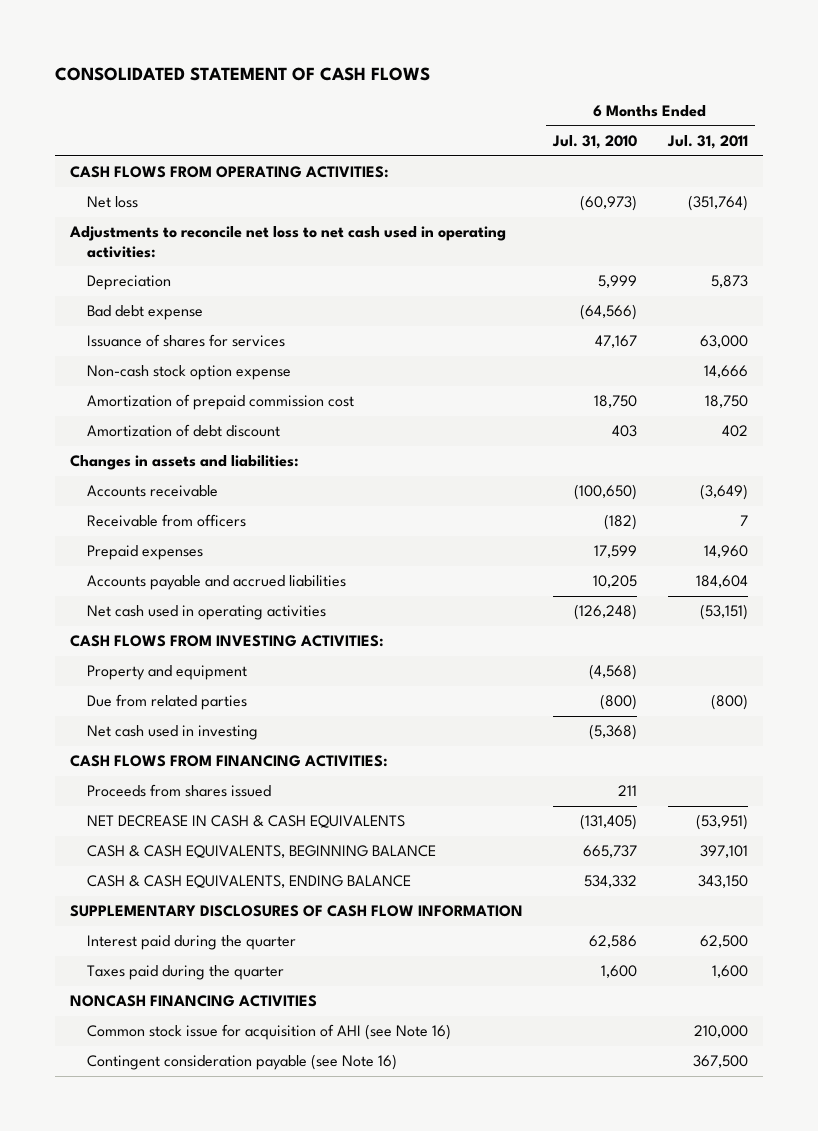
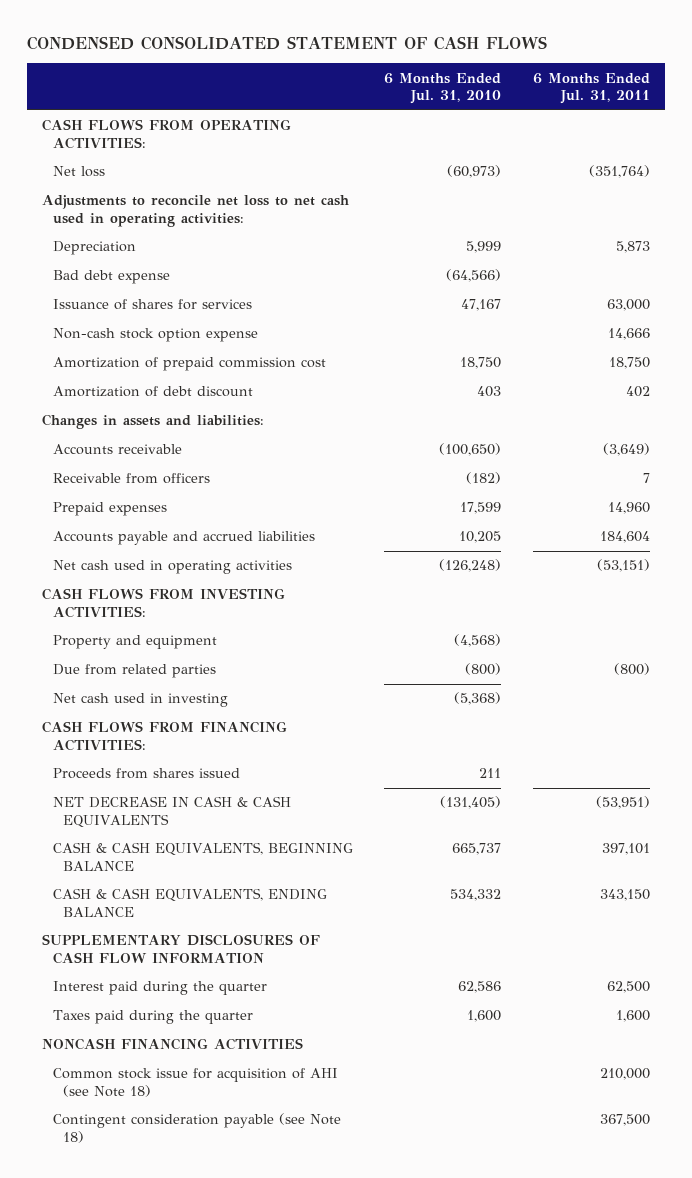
- CONSOLIDATED STATEMENT OF CASH FLOWS
+ CONDENSED CONSOLIDATED STATEMENT OF CASH FLOWS
- Common stock issue for acquisition of AHI (see Note 16) | | 210,000
- Contingent consideration payable (see Note 16) | | 367,500
+ Common stock issue for acquisition of AHI (see Note 18) | | 210,000
+ Contingent consideration payable (see Note 18) | | 367,500

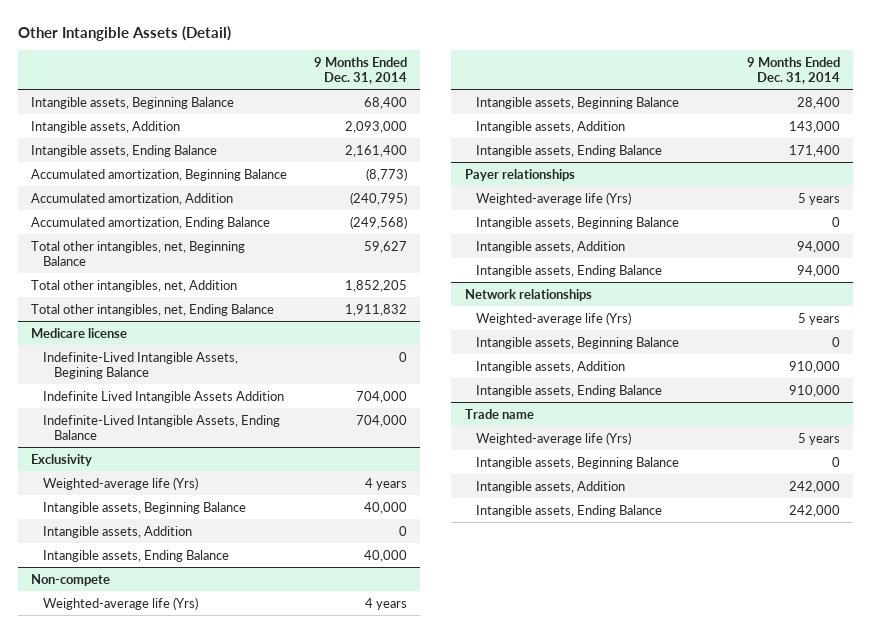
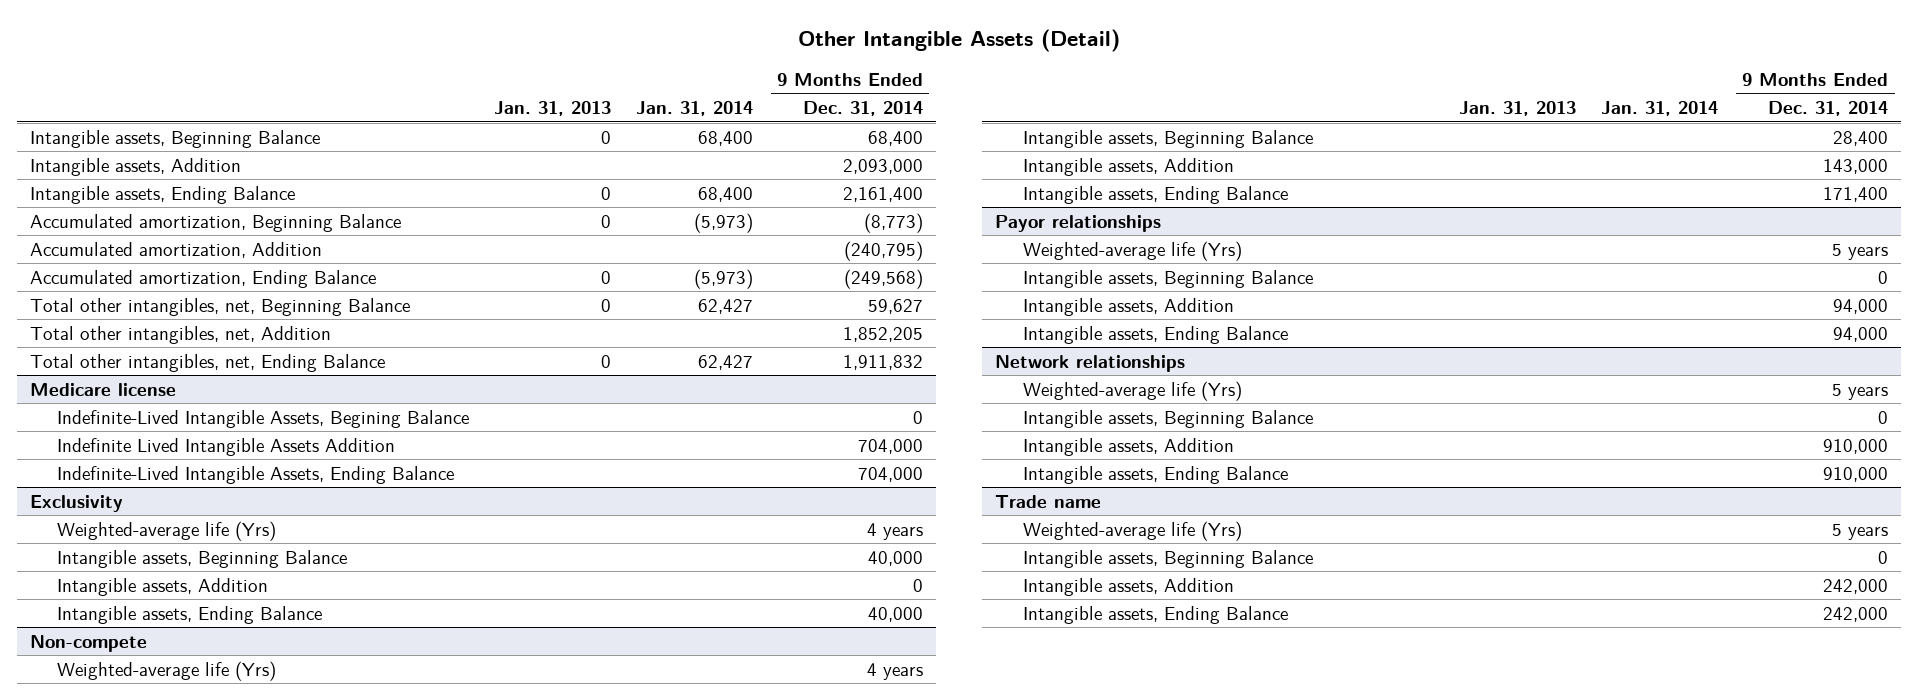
- | 9 Months Ended Dec. 31, 2014
+ | Jan. 31, 2013 | Jan. 31, 2014 | 9 Months Ended Dec. 31, 2014
- Payer relationships
+ Payor relationships

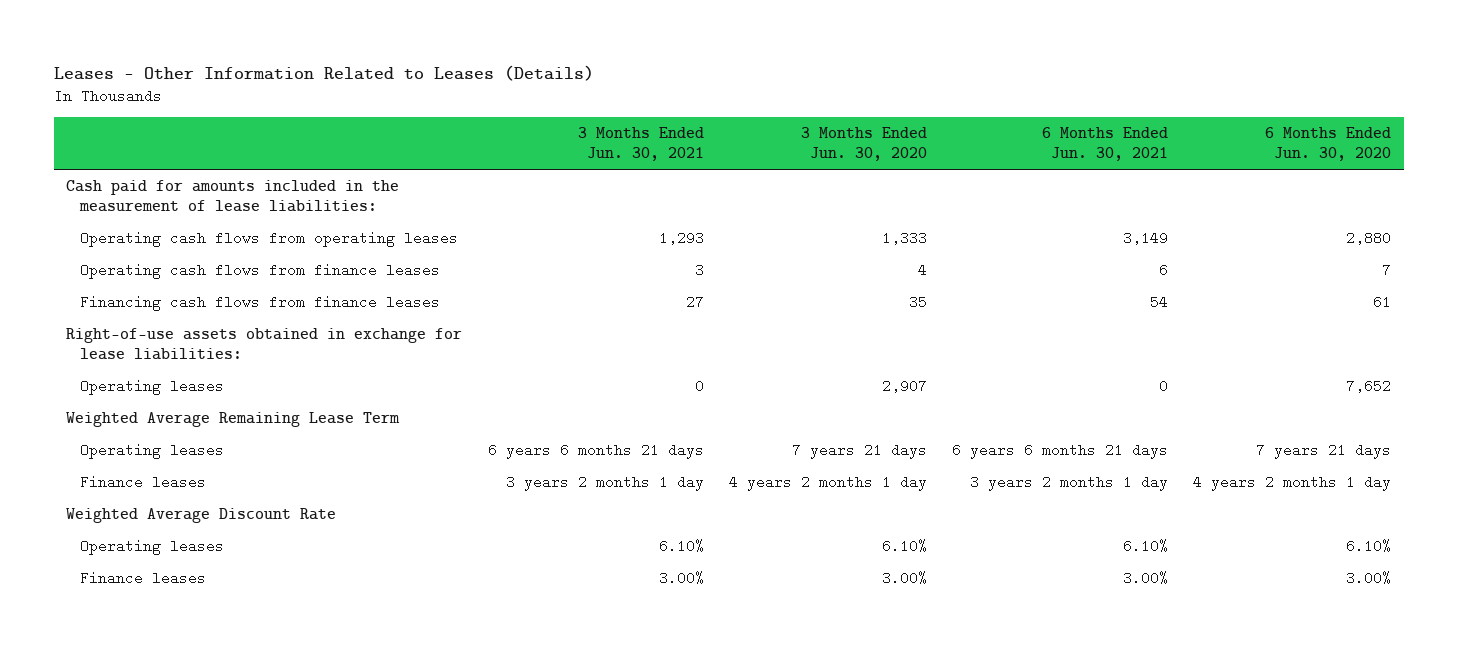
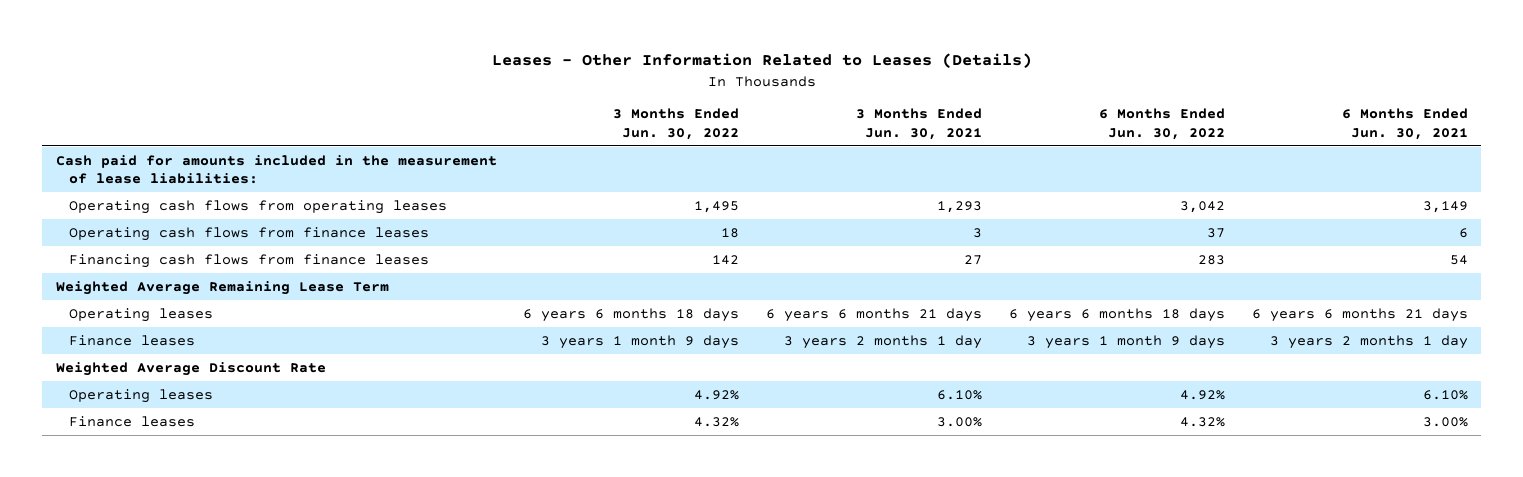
- | 3 Months Ended Jun. 30, 2021 | 3 Months Ended Jun. 30, 2020 | 6 Months Ended Jun. 30, 2021 | 6 Months Ended Jun. 30, 2020
+ | 3 Months Ended Jun. 30, 2022 | 3 Months Ended Jun. 30, 2021 | 6 Months Ended Jun. 30, 2022 | 6 Months Ended Jun. 30, 2021
- Right-of-use assets obtained in exchange for lease liabilities:
- Operating leases | 0 | 2,907 | 0 | 7,652

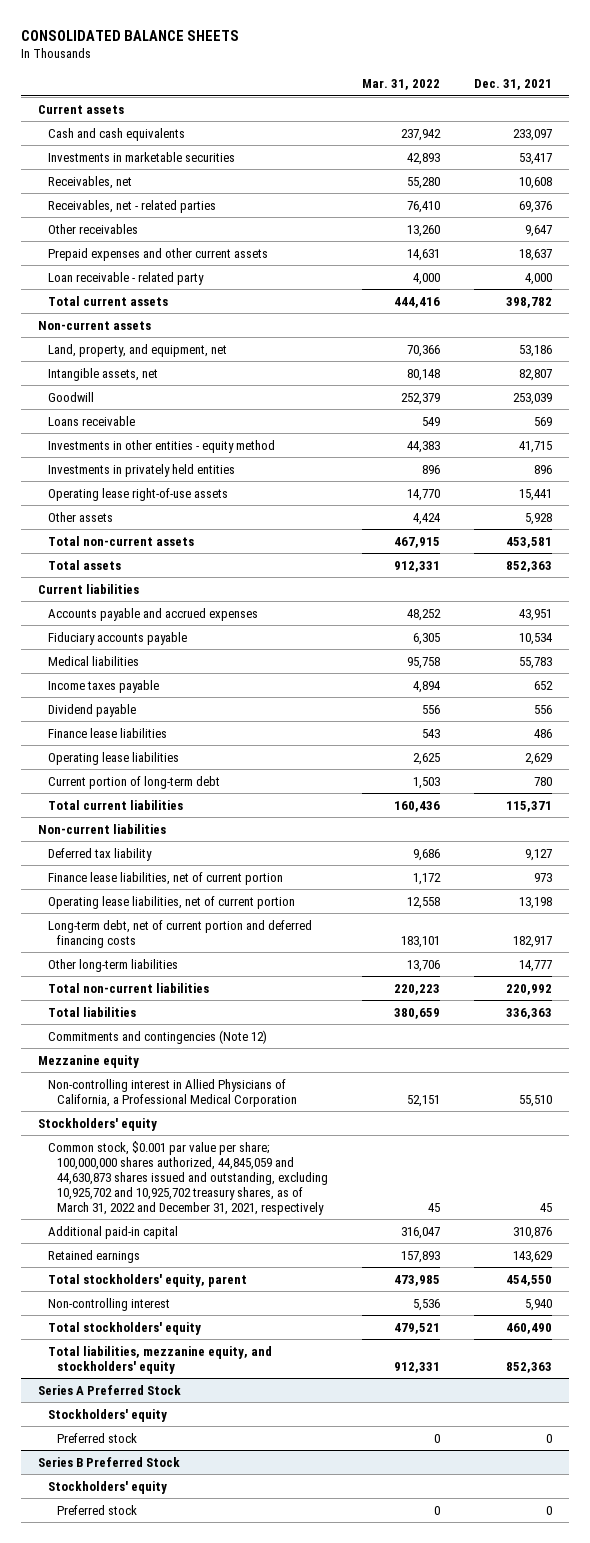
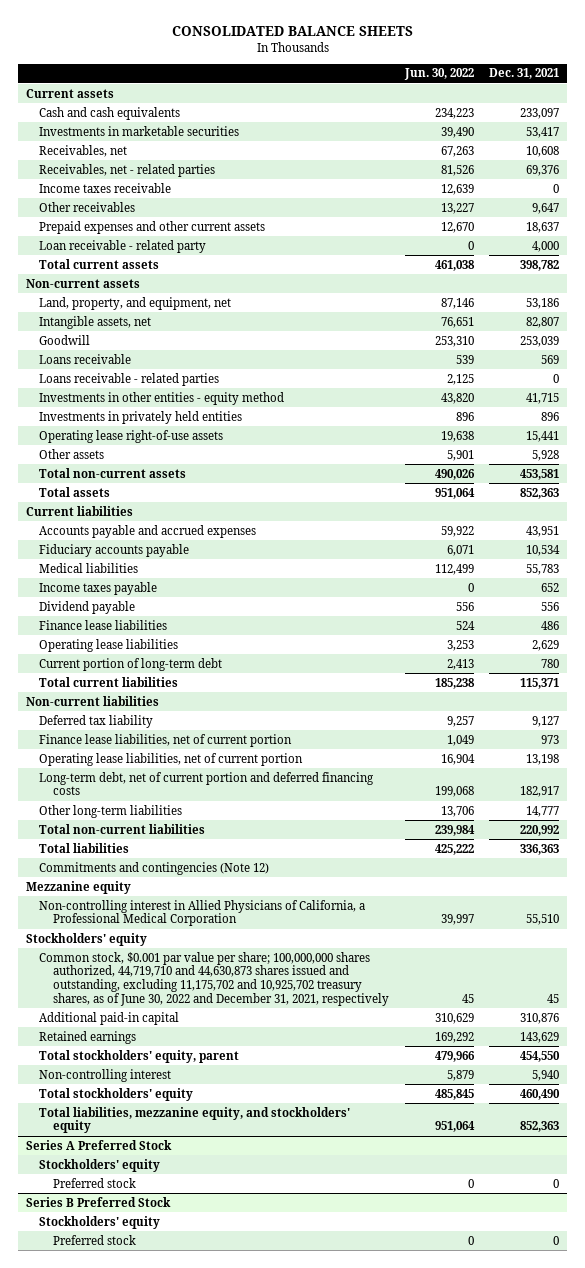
- | Mar. 31, 2022 | Dec. 31, 2021
+ | Jun. 30, 2022 | Dec. 31, 2021
+ Income taxes receivable | 12,639 | 0
+ Loans receivable - related parties | 2,125 | 0
- Common stock, $0.001 par value per share; 100,000,000 shares authorized, 44,845,059 and 44,630,873 shares issued and outstanding, excluding 10,925,702 and 10,925,702 treasury shares, as of March 31, 2022 and December 31, 2021, respectively | 45 | 45
+ Common stock, $0.001 par value per share; 100,000,000 shares authorized, 44,719,710 and 44,630,873 shares issued and outstanding, excluding 11,175,702 and 10,925,702 treasury shares, as of June 30, 2022 and December 31, 2021, respectively | 45 | 45

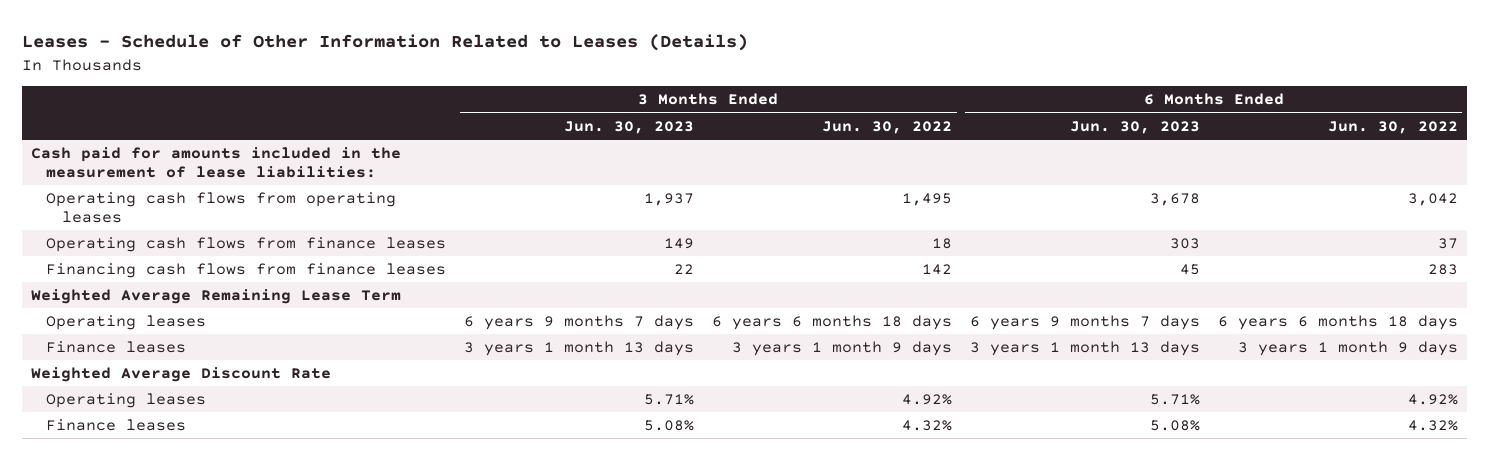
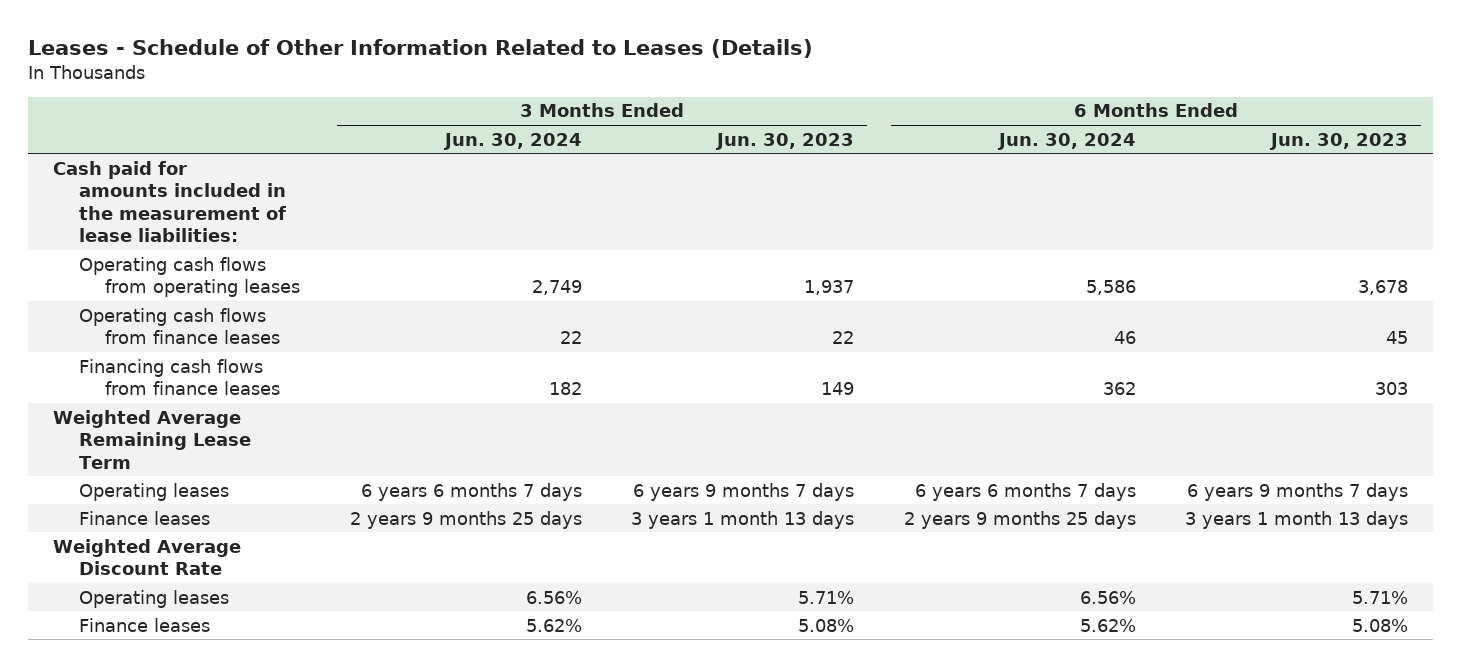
- | 3 Months Ended Jun. 30, 2023 | 3 Months Ended Jun. 30, 2022 | 6 Months Ended Jun. 30, 2023 | 6 Months Ended Jun. 30, 2022
+ | 3 Months Ended Jun. 30, 2024 | 3 Months Ended Jun. 30, 2023 | 6 Months Ended Jun. 30, 2024 | 6 Months Ended Jun. 30, 2023
- Operating cash flows from finance leases | 149 | 18 | 303 | 37
- Financing cash flows from finance leases | 22 | 142 | 45 | 283
+ Operating cash flows from finance leases | 22 | 22 | 46 | 45
+ Financing cash flows from finance leases | 182 | 149 | 362 | 303

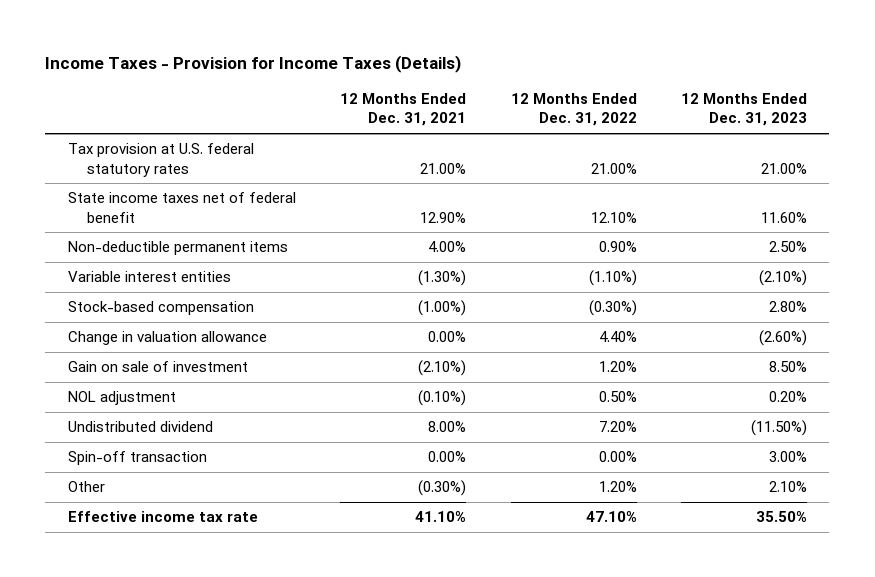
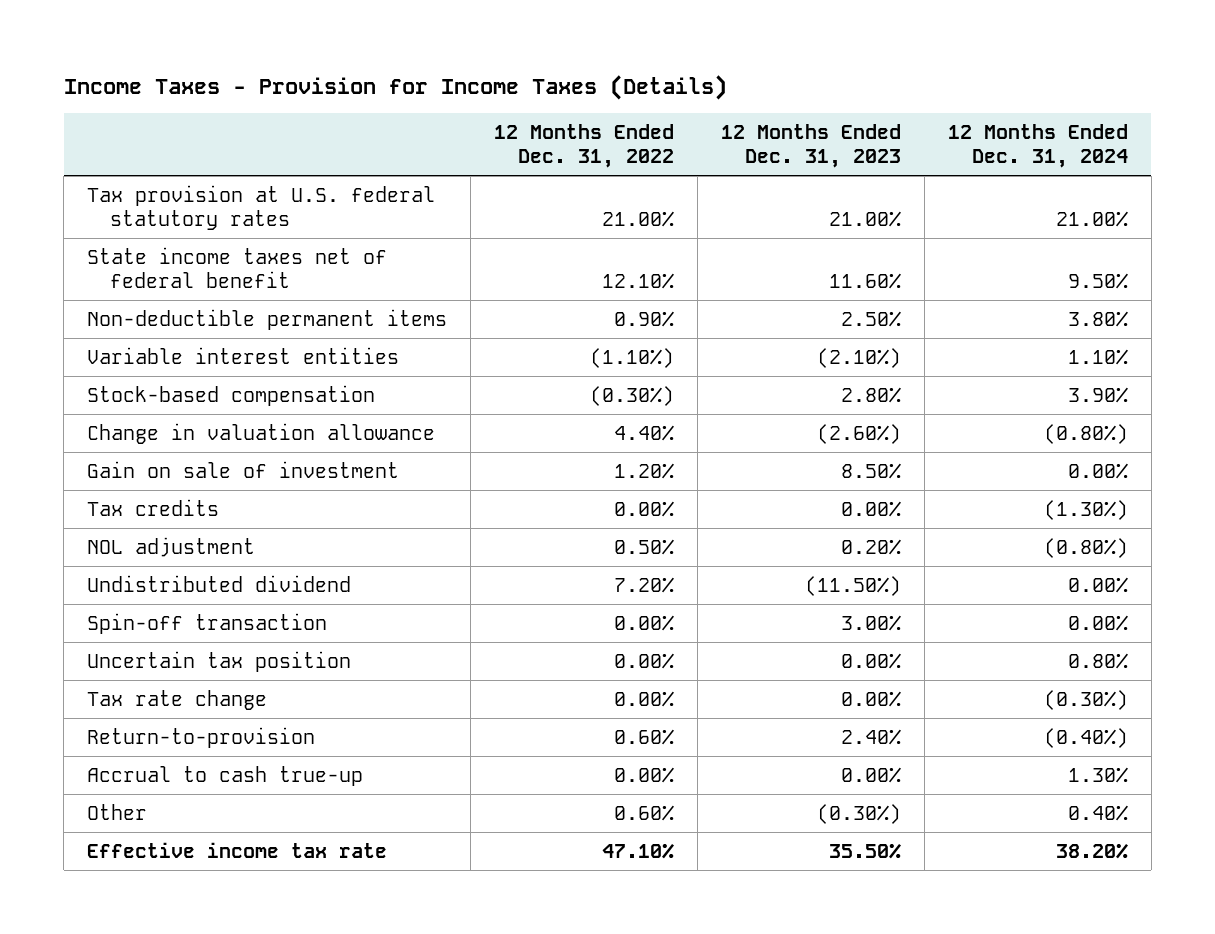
- | 12 Months Ended Dec. 31, 2021 | 12 Months Ended Dec. 31, 2022 | 12 Months Ended Dec. 31, 2023
+ | 12 Months Ended Dec. 31, 2022 | 12 Months Ended Dec. 31, 2023 | 12 Months Ended Dec. 31, 2024
+ Tax credits | 0.00% | 0.00% | (1.30%)
- Other | (0.30%) | 1.20% | 2.10%
+ Uncertain tax position | 0.00% | 0.00% | 0.80%
+ Tax rate change | 0.00% | 0.00% | (0.30%)
+ Return-to-provision | 0.60% | 2.40% | (0.40%)
+ Accrual to cash true-up | 0.00% | 0.00% | 1.30%
+ Other | 0.60% | (0.30%) | 0.40%

